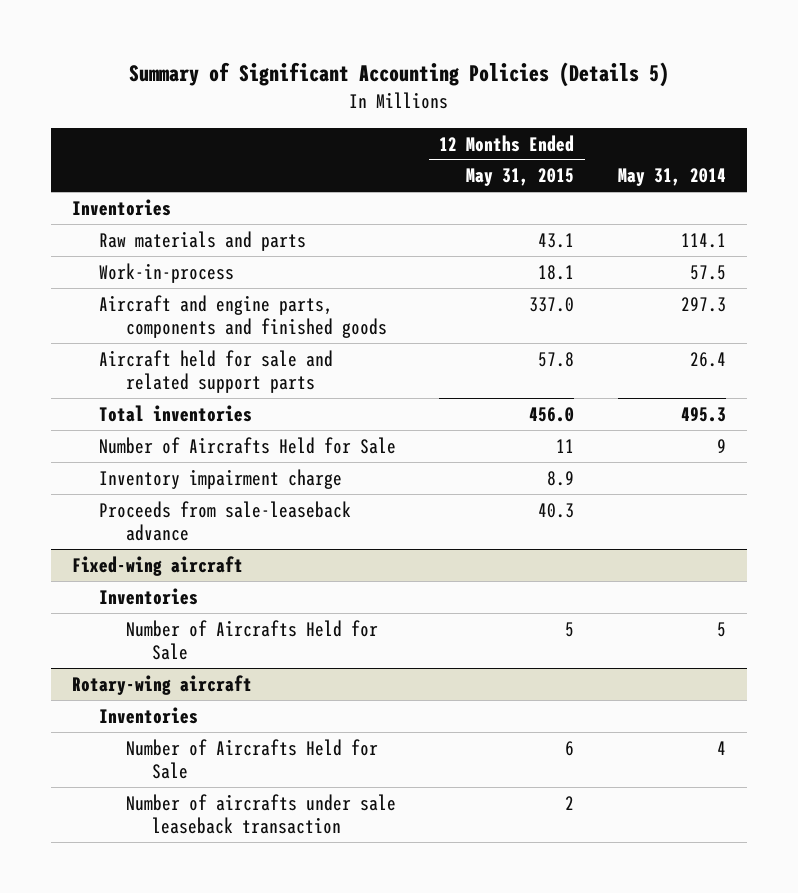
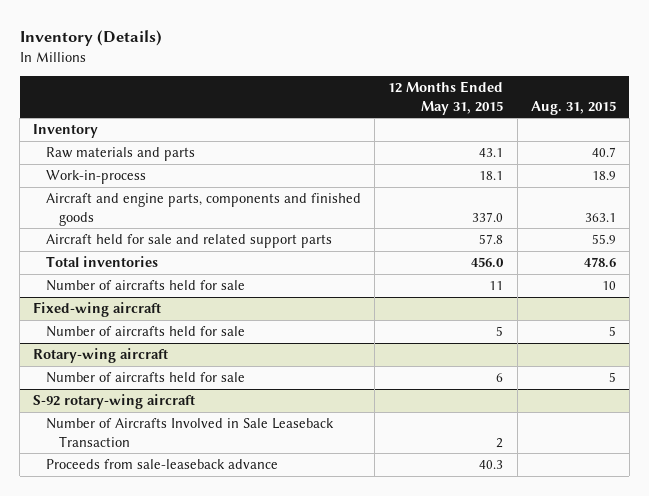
- Summary of Significant Accounting Policies (Details 5)
+ Inventory (Details)
- | 12 Months Ended May 31, 2015 | May 31, 2014
+ | 12 Months Ended May 31, 2015 | Aug. 31, 2015
- Inventories
+ Inventory
- Number of Aircrafts Held for Sale | 11 | 9
- Inventory impairment charge | 8.9 |
- Proceeds from sale-leaseback advance | 40.3 |
+ Number of aircrafts held for sale | 11 | 10
@ Fixed-wing aircraft
- Inventories
- Number of Aircrafts Held for Sale | 5 | 5
+ Number of aircrafts held for sale | 5 | 5
@ Rotary-wing aircraft
- Inventories
- Number of Aircrafts Held for Sale | 6 | 4
- Number of aircrafts under sale leaseback transaction | 2 |
+ Number of aircrafts held for sale | 6 | 5
+ S-92 rotary-wing aircraft
+ Number of Aircrafts Involved in Sale Leaseback Transaction | 2 |
+ Proceeds from sale-leaseback advance | 40.3 |

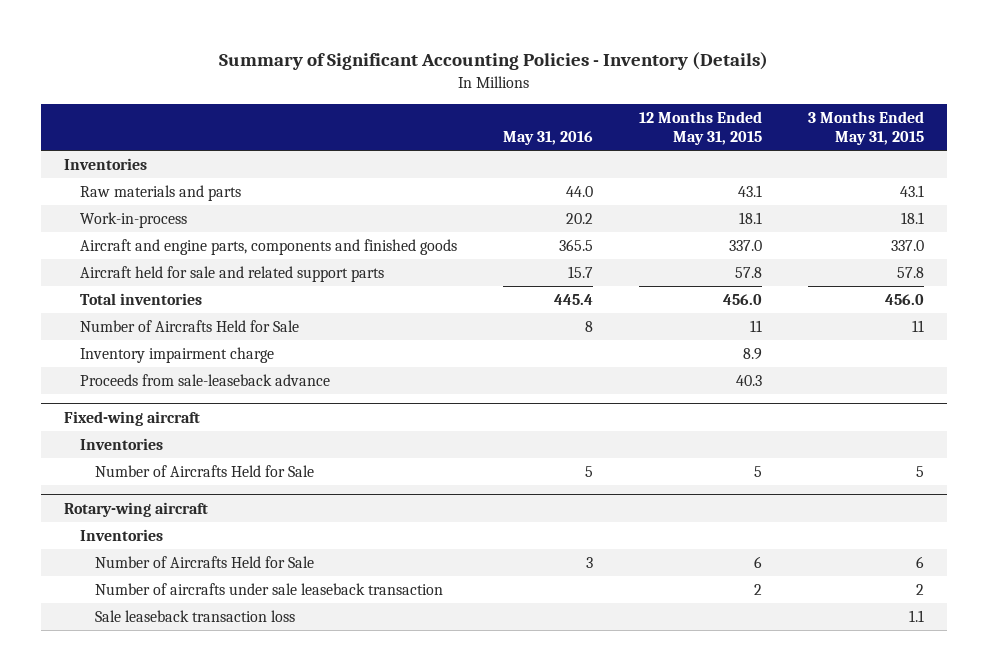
- Inventory (Details)
+ Summary of Significant Accounting Policies - Inventory (Details)
- | 12 Months Ended May 31, 2015 | Aug. 31, 2015
+ | May 31, 2016 | 12 Months Ended May 31, 2015 | 3 Months Ended May 31, 2015
- Inventory
+ Inventories
- Number of aircrafts held for sale | 11 | 10
+ Number of Aircrafts Held for Sale | 8 | 11 | 11
+ Inventory impairment charge | | 8.9 |
+ Proceeds from sale-leaseback advance | | 40.3 |
@ Fixed-wing aircraft
- Number of aircrafts held for sale | 5 | 5
+ Inventories
+ Number of Aircrafts Held for Sale | 5 | 5 | 5
@ Rotary-wing aircraft
- Number of aircrafts held for sale | 6 | 5
- S-92 rotary-wing aircraft
- Number of Aircrafts Involved in Sale Leaseback Transaction | 2 |
- Proceeds from sale-leaseback advance | 40.3 |
@ Rotary-wing aircraft
+ Inventories
+ Number of Aircrafts Held for Sale | 3 | 6 | 6
+ Number of aircrafts under sale leaseback transaction | | 2 | 2
+ Sale leaseback transaction loss | | | 1.1

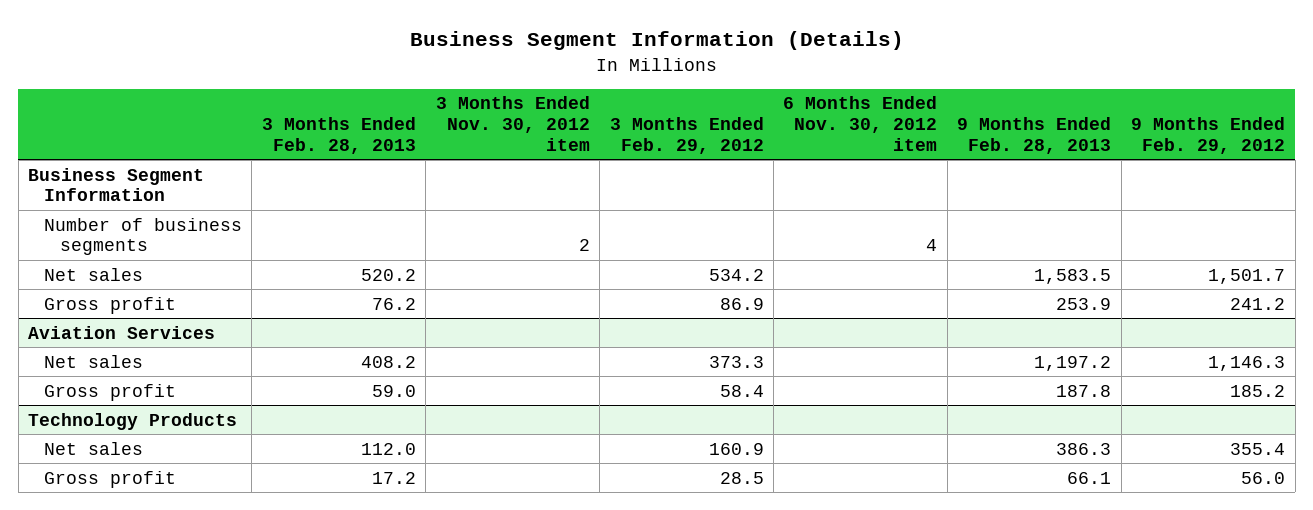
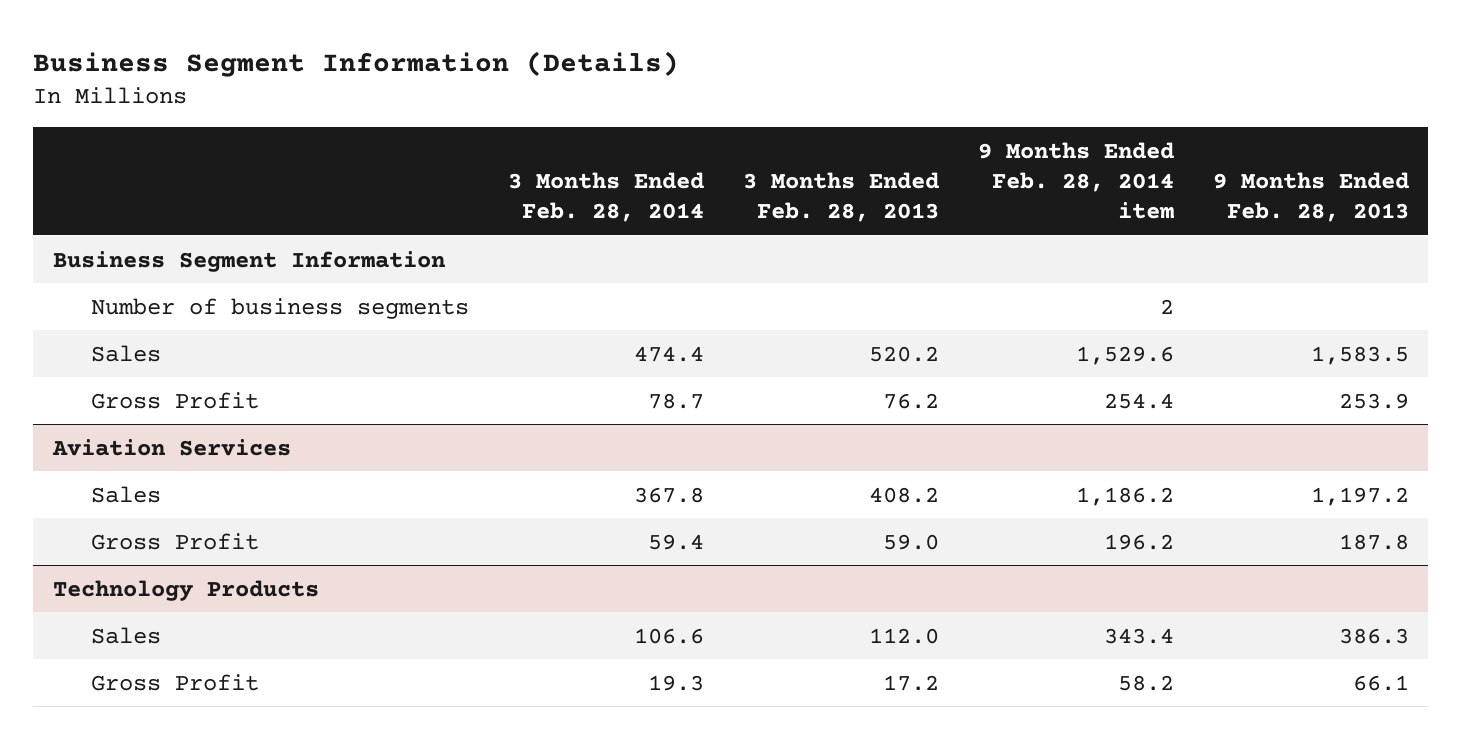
- | 3 Months Ended Feb. 28, 2013 | 3 Months Ended Nov. 30, 2012 item | 3 Months Ended Feb. 29, 2012 | 6 Months Ended Nov. 30, 2012 item | 9 Months Ended Feb. 28, 2013 | 9 Months Ended Feb. 29, 2012
+ | 3 Months Ended Feb. 28, 2014 | 3 Months Ended Feb. 28, 2013 | 9 Months Ended Feb. 28, 2014 item | 9 Months Ended Feb. 28, 2013
- Net sales | 520.2 | | 534.2 | | 1,583.5 | 1,501.7
- Gross profit | 76.2 | | 86.9 | | 253.9 | 241.2
+ Sales | 474.4 | 520.2 | 1,529.6 | 1,583.5
+ Gross Profit | 78.7 | 76.2 | 254.4 | 253.9
@ Aviation Services
- Net sales | 408.2 | | 373.3 | | 1,197.2 | 1,146.3
- Gross profit | 59.0 | | 58.4 | | 187.8 | 185.2
+ Sales | 367.8 | 408.2 | 1,186.2 | 1,197.2
+ Gross Profit | 59.4 | 59.0 | 196.2 | 187.8
@ Technology Products
- Net sales | 112.0 | | 160.9 | | 386.3 | 355.4
- Gross profit | 17.2 | | 28.5 | | 66.1 | 56.0
+ Sales | 106.6 | 112.0 | 343.4 | 386.3
+ Gross Profit | 19.3 | 17.2 | 58.2 | 66.1

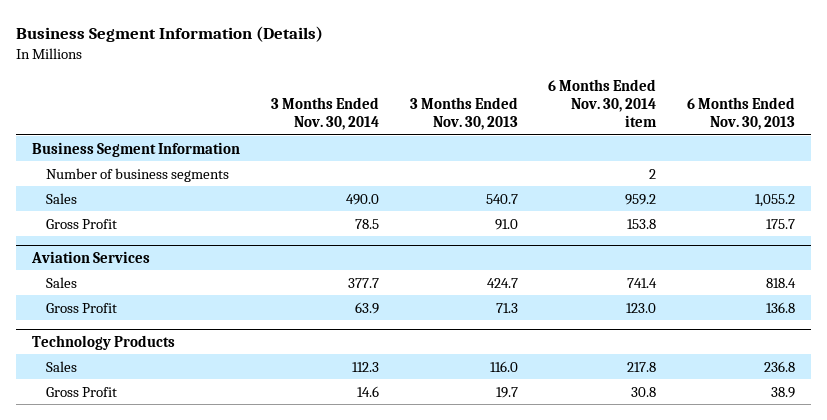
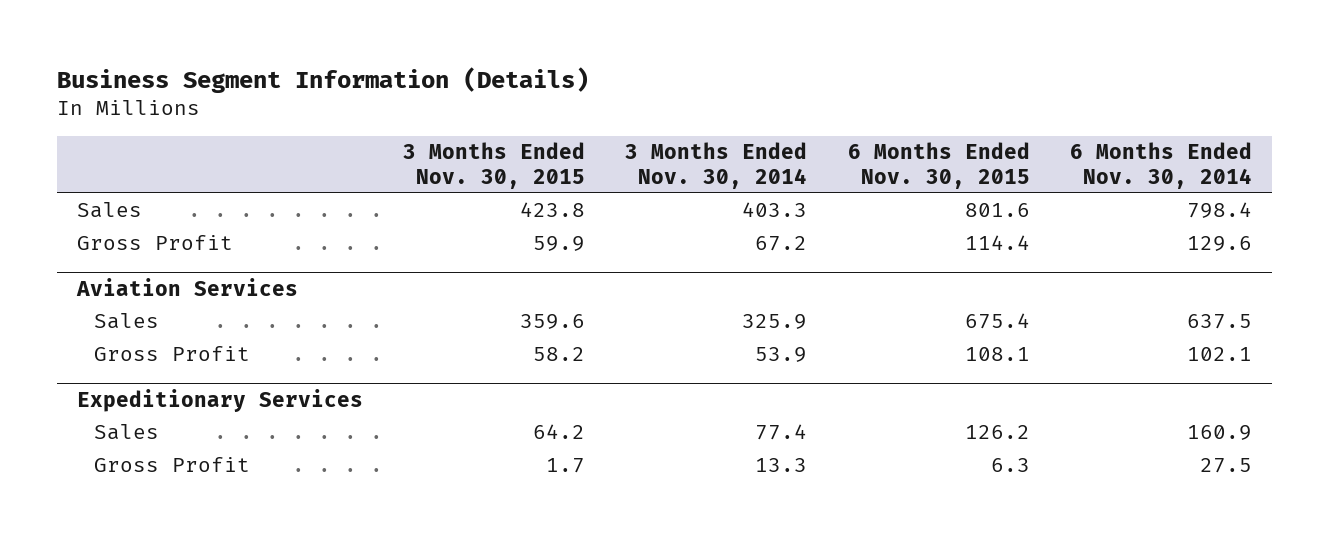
- | 3 Months Ended Nov. 30, 2014 | 3 Months Ended Nov. 30, 2013 | 6 Months Ended Nov. 30, 2014 item | 6 Months Ended Nov. 30, 2013
+ | 3 Months Ended Nov. 30, 2015 | 3 Months Ended Nov. 30, 2014 | 6 Months Ended Nov. 30, 2015 | 6 Months Ended Nov. 30, 2014
- Business Segment Information
- Number of business segments | | | 2 |
- Sales | 490.0 | 540.7 | 959.2 | 1,055.2
- Gross Profit | 78.5 | 91.0 | 153.8 | 175.7
+ Sales | 423.8 | 403.3 | 801.6 | 798.4
+ Gross Profit | 59.9 | 67.2 | 114.4 | 129.6
@ Aviation Services
- Sales | 377.7 | 424.7 | 741.4 | 818.4
- Gross Profit | 63.9 | 71.3 | 123.0 | 136.8
- Technology Products
- Sales | 112.3 | 116.0 | 217.8 | 236.8
- Gross Profit | 14.6 | 19.7 | 30.8 | 38.9
@ Aviation Services
+ Sales | 359.6 | 325.9 | 675.4 | 637.5
+ Gross Profit | 58.2 | 53.9 | 108.1 | 102.1
+ Expeditionary Services
+ Sales | 64.2 | 77.4 | 126.2 | 160.9
+ Gross Profit | 1.7 | 13.3 | 6.3 | 27.5

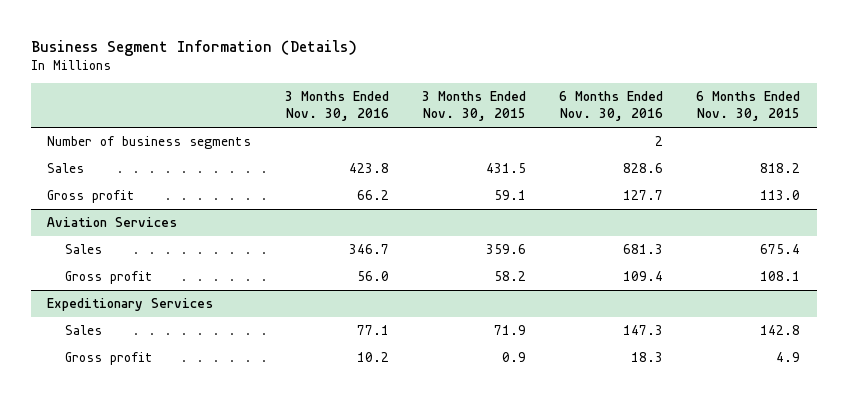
- | 3 Months Ended Nov. 30, 2015 | 3 Months Ended Nov. 30, 2014 | 6 Months Ended Nov. 30, 2015 | 6 Months Ended Nov. 30, 2014
+ | 3 Months Ended Nov. 30, 2016 | 3 Months Ended Nov. 30, 2015 | 6 Months Ended Nov. 30, 2016 | 6 Months Ended Nov. 30, 2015
- Sales | 423.8 | 403.3 | 801.6 | 798.4
- Gross Profit | 59.9 | 67.2 | 114.4 | 129.6
+ Number of business segments | | | 2 |
+ Sales | 423.8 | 431.5 | 828.6 | 818.2
+ Gross profit | 66.2 | 59.1 | 127.7 | 113.0
@ Aviation Services
- Gross Profit | 58.2 | 53.9 | 108.1 | 102.1
+ Gross profit | 56.0 | 58.2 | 109.4 | 108.1
@ Expeditionary Services
- Sales | 64.2 | 77.4 | 126.2 | 160.9
- Gross Profit | 1.7 | 13.3 | 6.3 | 27.5
+ Sales | 77.1 | 71.9 | 147.3 | 142.8
+ Gross profit | 10.2 | 0.9 | 18.3 | 4.9

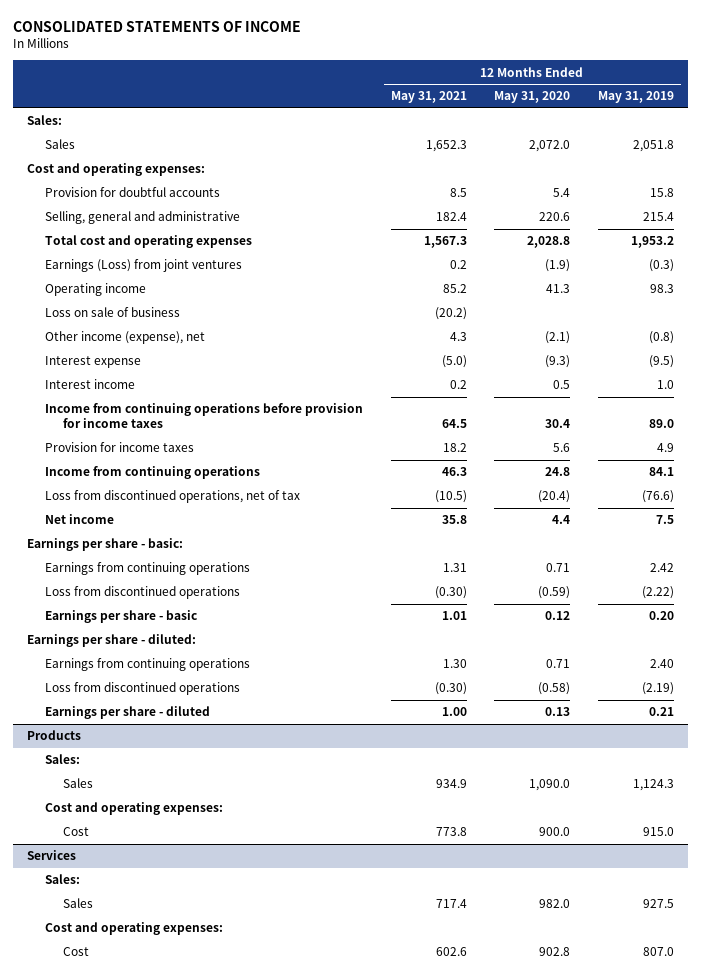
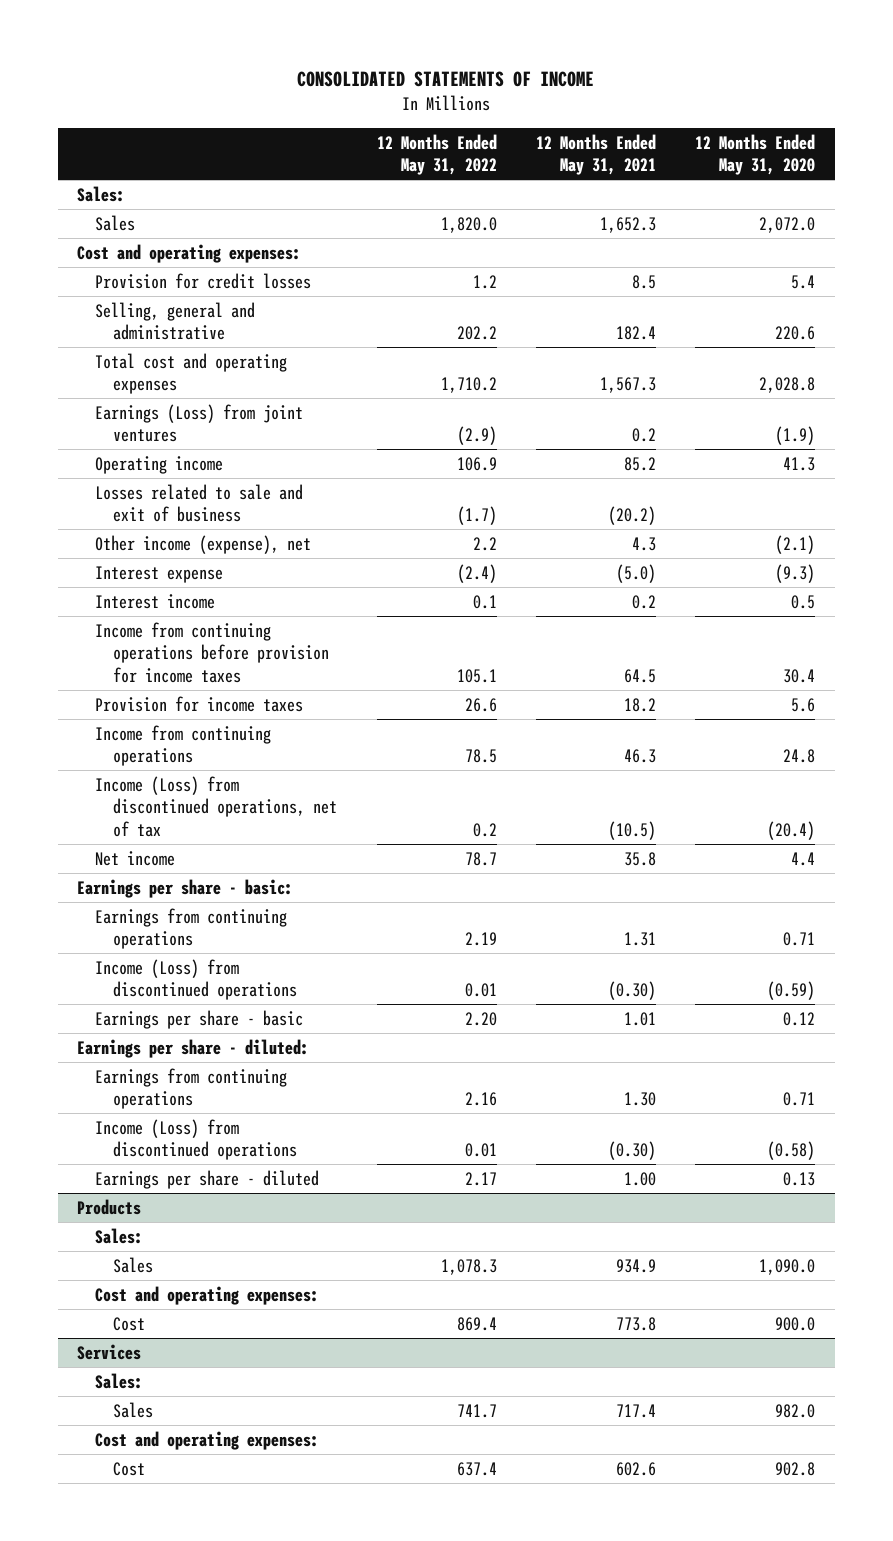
- | 12 Months Ended May 31, 2021 | 12 Months Ended May 31, 2020 | 12 Months Ended May 31, 2019
+ | 12 Months Ended May 31, 2022 | 12 Months Ended May 31, 2021 | 12 Months Ended May 31, 2020
- Provision for doubtful accounts | 8.5 | 5.4 | 15.8
+ Provision for credit losses | 1.2 | 8.5 | 5.4
- Loss on sale of business | (20.2) | |
+ Losses related to sale and exit of business | (1.7) | (20.2) |
- Loss from discontinued operations, net of tax | (10.5) | (20.4) | (76.6)
+ Income (Loss) from discontinued operations, net of tax | 0.2 | (10.5) | (20.4)
- Loss from discontinued operations | (0.30) | (0.59) | (2.22)
+ Income (Loss) from discontinued operations | 0.01 | (0.30) | (0.59)
- Loss from discontinued operations | (0.30) | (0.58) | (2.19)
+ Income (Loss) from discontinued operations | 0.01 | (0.30) | (0.58)

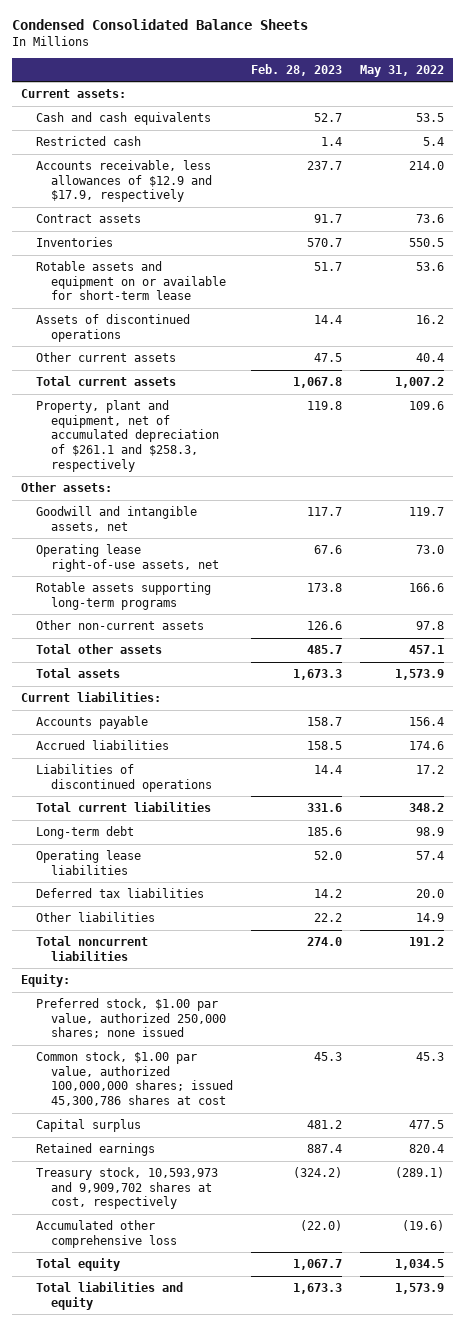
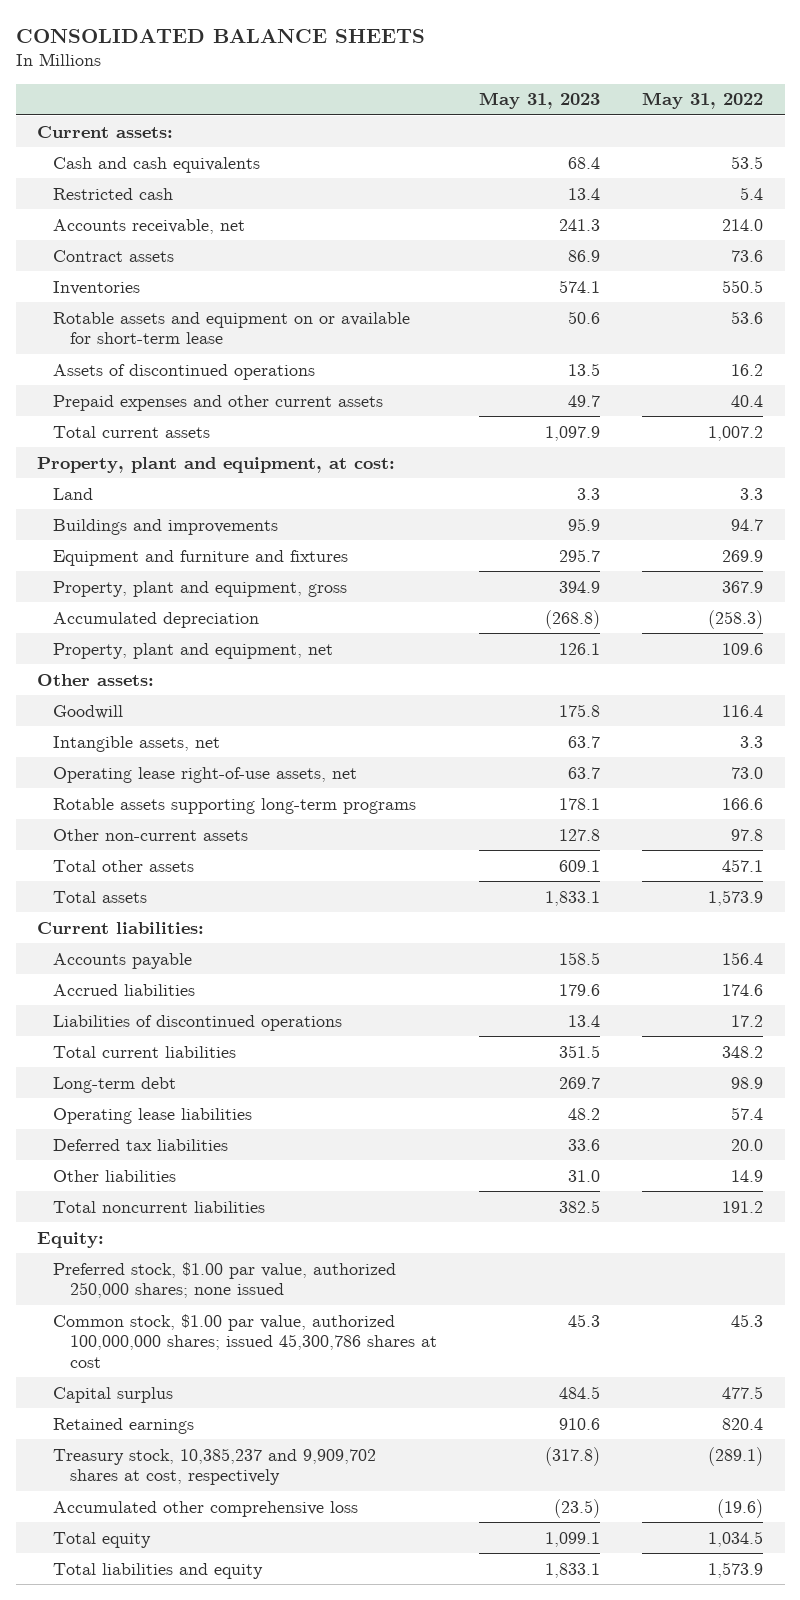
- Condensed Consolidated Balance Sheets
+ CONSOLIDATED BALANCE SHEETS
- | Feb. 28, 2023 | May 31, 2022
+ | May 31, 2023 | May 31, 2022
- Accounts receivable, less allowances of $12.9 and $17.9, respectively | 237.7 | 214.0
+ Accounts receivable, net | 241.3 | 214.0
- Other current assets | 47.5 | 40.4
+ Prepaid expenses and other current assets | 49.7 | 40.4
- Property, plant and equipment, net of accumulated depreciation of $261.1 and $258.3, respectively | 119.8 | 109.6
+ Property, plant and equipment, at cost:
+ Land | 3.3 | 3.3
+ Buildings and improvements | 95.9 | 94.7
+ Equipment and furniture and fixtures | 295.7 | 269.9
+ Property, plant and equipment, gross | 394.9 | 367.9
+ Accumulated depreciation | (268.8) | (258.3)
+ Property, plant and equipment, net | 126.1 | 109.6
- Goodwill and intangible assets, net | 117.7 | 119.7
+ Goodwill | 175.8 | 116.4
+ Intangible assets, net | 63.7 | 3.3
- Treasury stock, 10,593,973 and 9,909,702 shares at cost, respectively | (324.2) | (289.1)
+ Treasury stock, 10,385,237 and 9,909,702 shares at cost, respectively | (317.8) | (289.1)

